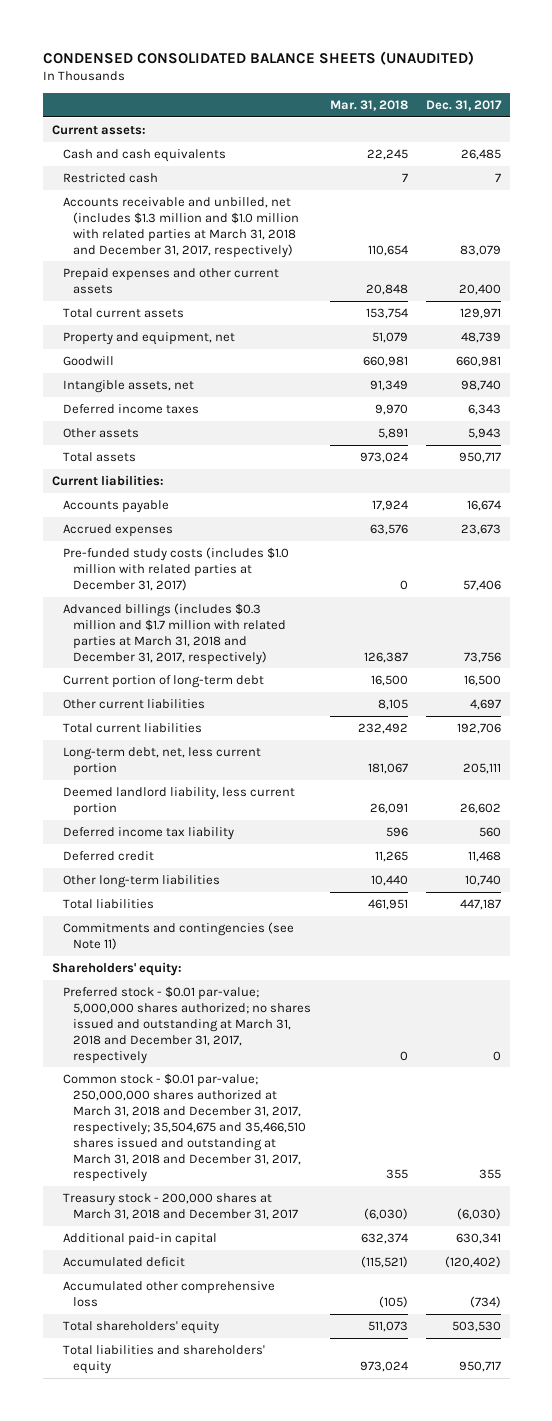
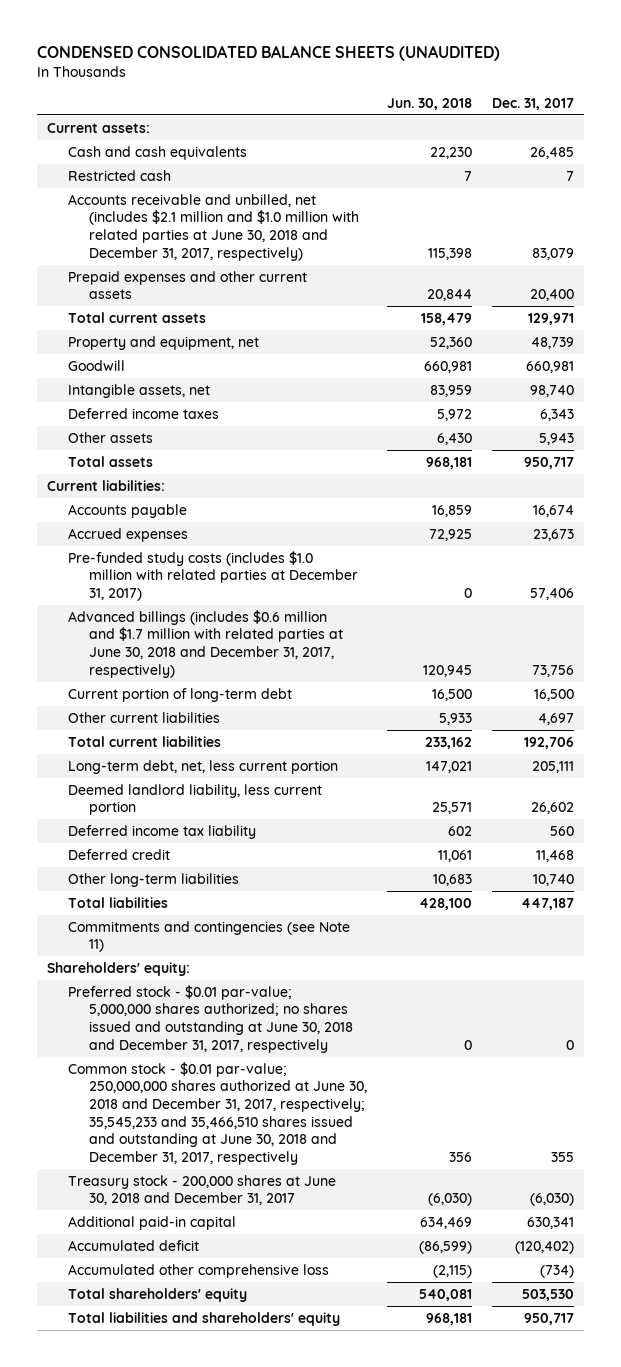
- | Mar. 31, 2018 | Dec. 31, 2017
+ | Jun. 30, 2018 | Dec. 31, 2017
- Accounts receivable and unbilled, net (includes $1.3 million and $1.0 million with related parties at March 31, 2018 and December 31, 2017, respectively) | 110,654 | 83,079
+ Accounts receivable and unbilled, net (includes $2.1 million and $1.0 million with related parties at June 30, 2018 and December 31, 2017, respectively) | 115,398 | 83,079
- Advanced billings (includes $0.3 million and $1.7 million with related parties at March 31, 2018 and December 31, 2017, respectively) | 126,387 | 73,756
+ Advanced billings (includes $0.6 million and $1.7 million with related parties at June 30, 2018 and December 31, 2017, respectively) | 120,945 | 73,756
- Preferred stock - $0.01 par-value; 5,000,000 shares authorized; no shares issued and outstanding at March 31, 2018 and December 31, 2017, respectively | 0 | 0
- Common stock - $0.01 par-value; 250,000,000 shares authorized at March 31, 2018 and December 31, 2017, respectively; 35,504,675 and 35,466,510 shares issued and outstanding at March 31, 2018 and December 31, 2017, respectively | 355 | 355
- Treasury stock - 200,000 shares at March 31, 2018 and December 31, 2017 | (6,030) | (6,030)
+ Preferred stock - $0.01 par-value; 5,000,000 shares authorized; no shares issued and outstanding at June 30, 2018 and December 31, 2017, respectively | 0 | 0
+ Common stock - $0.01 par-value; 250,000,000 shares authorized at June 30, 2018 and December 31, 2017, respectively; 35,545,233 and 35,466,510 shares issued and outstanding at June 30, 2018 and December 31, 2017, respectively | 356 | 355
+ Treasury stock - 200,000 shares at June 30, 2018 and December 31, 2017 | (6,030) | (6,030)

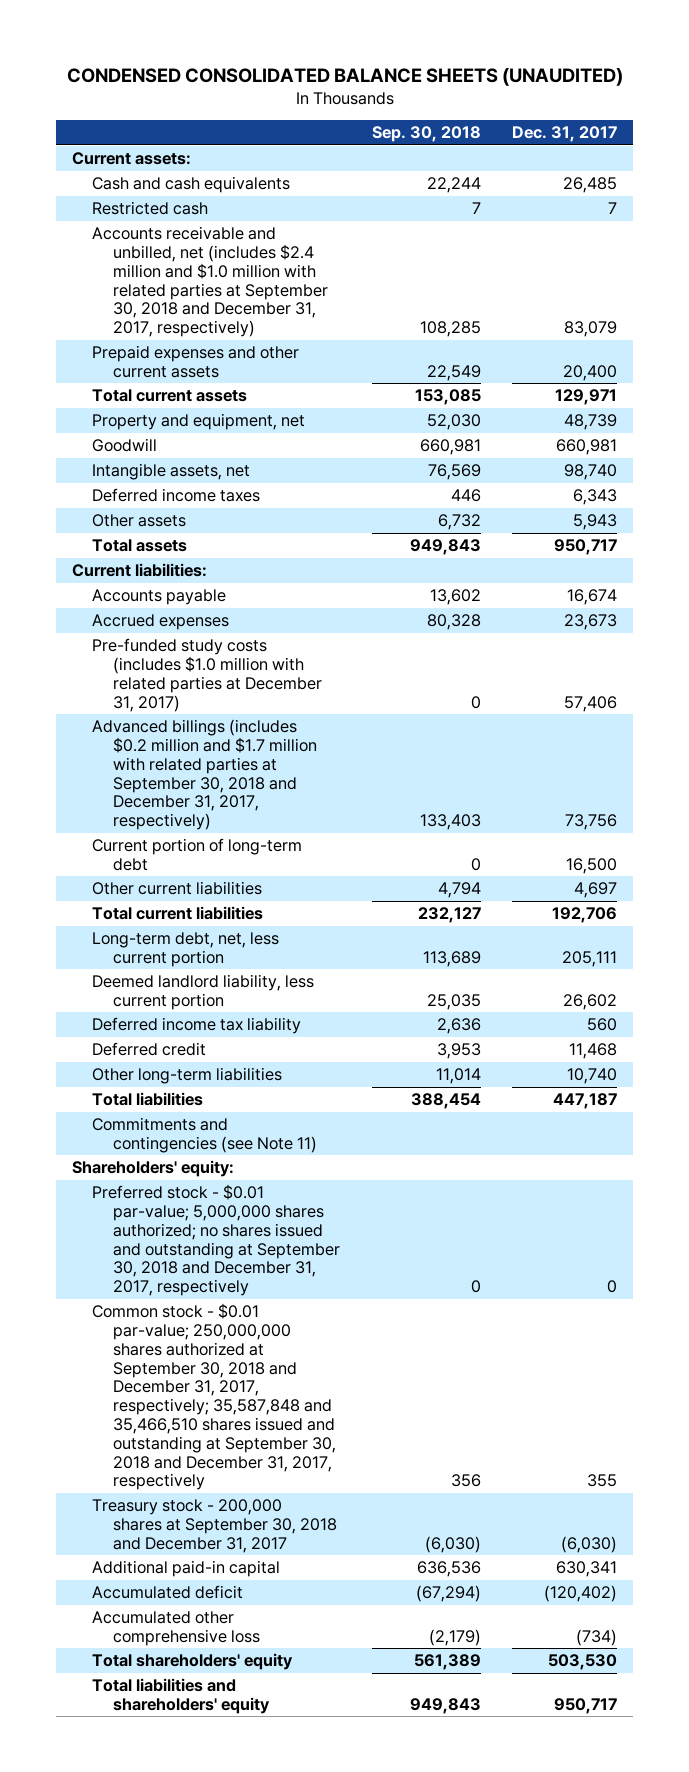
- | Jun. 30, 2018 | Dec. 31, 2017
+ | Sep. 30, 2018 | Dec. 31, 2017
- Accounts receivable and unbilled, net (includes $2.1 million and $1.0 million with related parties at June 30, 2018 and December 31, 2017, respectively) | 115,398 | 83,079
+ Accounts receivable and unbilled, net (includes $2.4 million and $1.0 million with related parties at September 30, 2018 and December 31, 2017, respectively) | 108,285 | 83,079
- Advanced billings (includes $0.6 million and $1.7 million with related parties at June 30, 2018 and December 31, 2017, respectively) | 120,945 | 73,756
+ Advanced billings (includes $0.2 million and $1.7 million with related parties at September 30, 2018 and December 31, 2017, respectively) | 133,403 | 73,756
- Preferred stock - $0.01 par-value; 5,000,000 shares authorized; no shares issued and outstanding at June 30, 2018 and December 31, 2017, respectively | 0 | 0
- Common stock - $0.01 par-value; 250,000,000 shares authorized at June 30, 2018 and December 31, 2017, respectively; 35,545,233 and 35,466,510 shares issued and outstanding at June 30, 2018 and December 31, 2017, respectively | 356 | 355
- Treasury stock - 200,000 shares at June 30, 2018 and December 31, 2017 | (6,030) | (6,030)
+ Preferred stock - $0.01 par-value; 5,000,000 shares authorized; no shares issued and outstanding at September 30, 2018 and December 31, 2017, respectively | 0 | 0
+ Common stock - $0.01 par-value; 250,000,000 shares authorized at September 30, 2018 and December 31, 2017, respectively; 35,587,848 and 35,466,510 shares issued and outstanding at September 30, 2018 and December 31, 2017, respectively | 356 | 355
+ Treasury stock - 200,000 shares at September 30, 2018 and December 31, 2017 | (6,030) | (6,030)

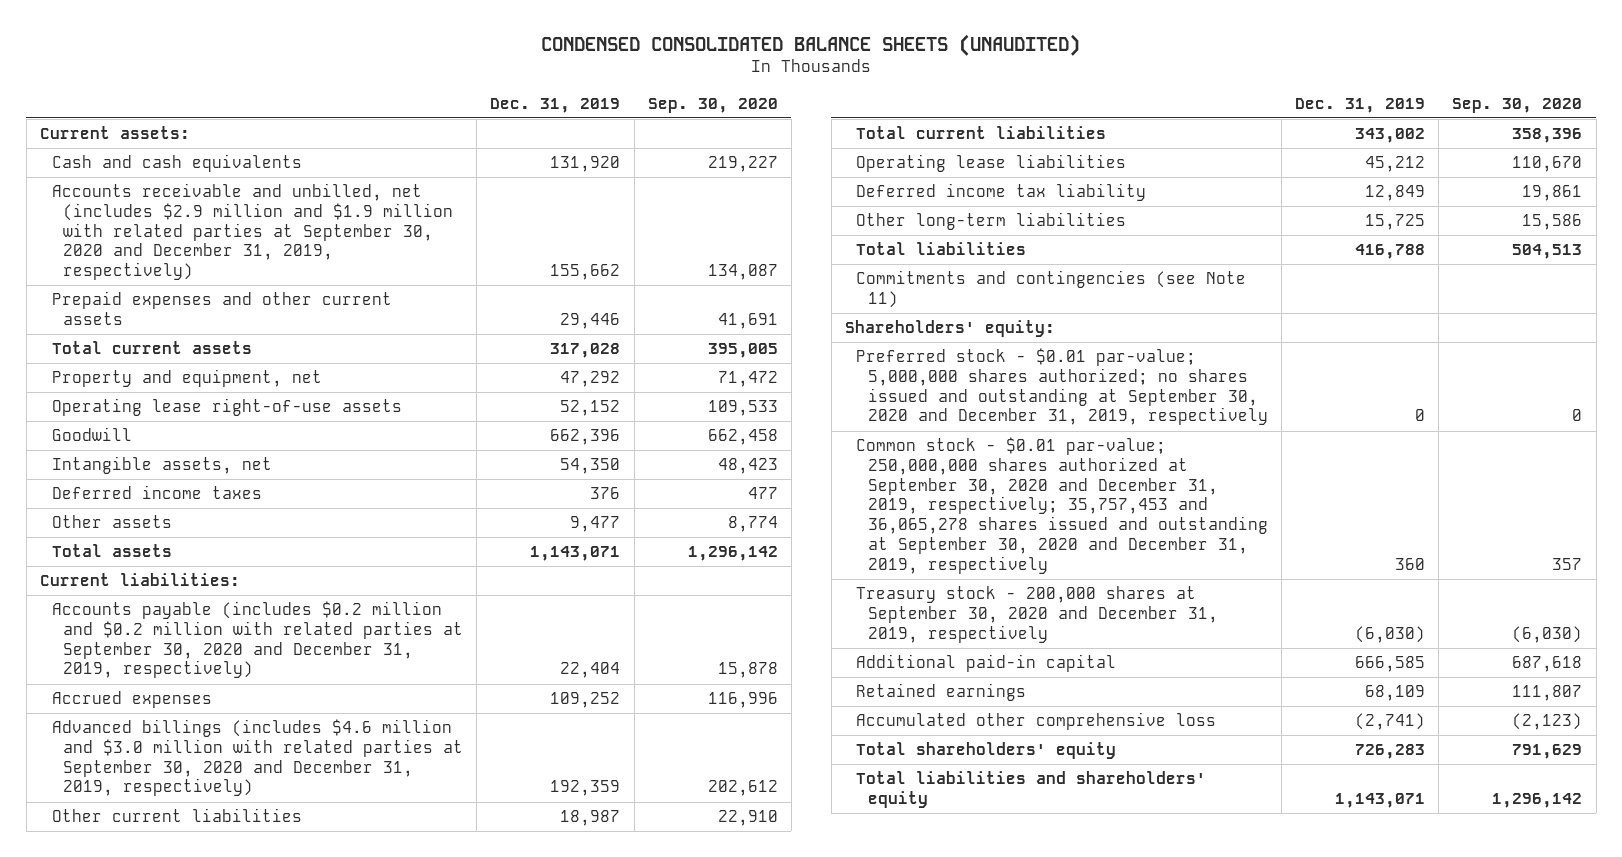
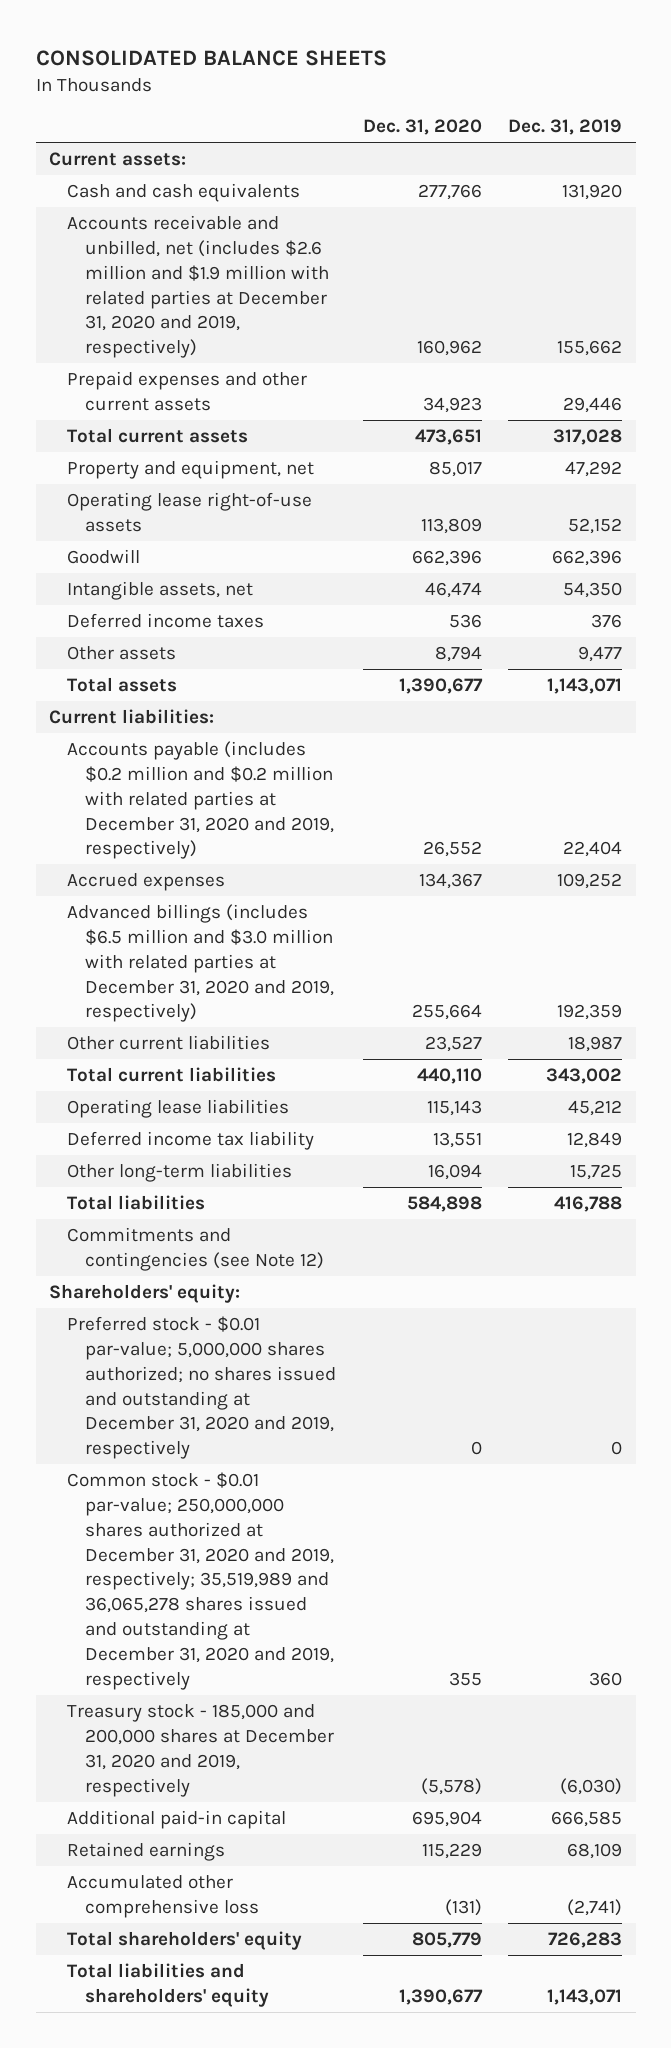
- CONDENSED CONSOLIDATED BALANCE SHEETS (UNAUDITED)
+ CONSOLIDATED BALANCE SHEETS
- | Dec. 31, 2019 | Sep. 30, 2020
+ | Dec. 31, 2020 | Dec. 31, 2019
- Accounts receivable and unbilled, net (includes $2.9 million and $1.9 million with related parties at September 30, 2020 and December 31, 2019, respectively) | 155,662 | 134,087
+ Accounts receivable and unbilled, net (includes $2.6 million and $1.9 million with related parties at December 31, 2020 and 2019, respectively) | 160,962 | 155,662
- Accounts payable (includes $0.2 million and $0.2 million with related parties at September 30, 2020 and December 31, 2019, respectively) | 22,404 | 15,878
+ Accounts payable (includes $0.2 million and $0.2 million with related parties at December 31, 2020 and 2019, respectively) | 26,552 | 22,404
- Advanced billings (includes $4.6 million and $3.0 million with related parties at September 30, 2020 and December 31, 2019, respectively) | 192,359 | 202,612
+ Advanced billings (includes $6.5 million and $3.0 million with related parties at December 31, 2020 and 2019, respectively) | 255,664 | 192,359
- Commitments and contingencies (see Note 11)
+ Commitments and contingencies (see Note 12)
- Preferred stock - $0.01 par-value; 5,000,000 shares authorized; no shares issued and outstanding at September 30, 2020 and December 31, 2019, respectively | 0 | 0
- Common stock - $0.01 par-value; 250,000,000 shares authorized at September 30, 2020 and December 31, 2019, respectively; 35,757,453 and 36,065,278 shares issued and outstanding at September 30, 2020 and December 31, 2019, respectively | 360 | 357
- Treasury stock - 200,000 shares at September 30, 2020 and December 31, 2019, respectively | (6,030) | (6,030)
+ Preferred stock - $0.01 par-value; 5,000,000 shares authorized; no shares issued and outstanding at December 31, 2020 and 2019, respectively | 0 | 0
+ Common stock - $0.01 par-value; 250,000,000 shares authorized at December 31, 2020 and 2019, respectively; 35,519,989 and 36,065,278 shares issued and outstanding at December 31, 2020 and 2019, respectively | 355 | 360
+ Treasury stock - 185,000 and 200,000 shares at December 31, 2020 and 2019, respectively | (5,578) | (6,030)

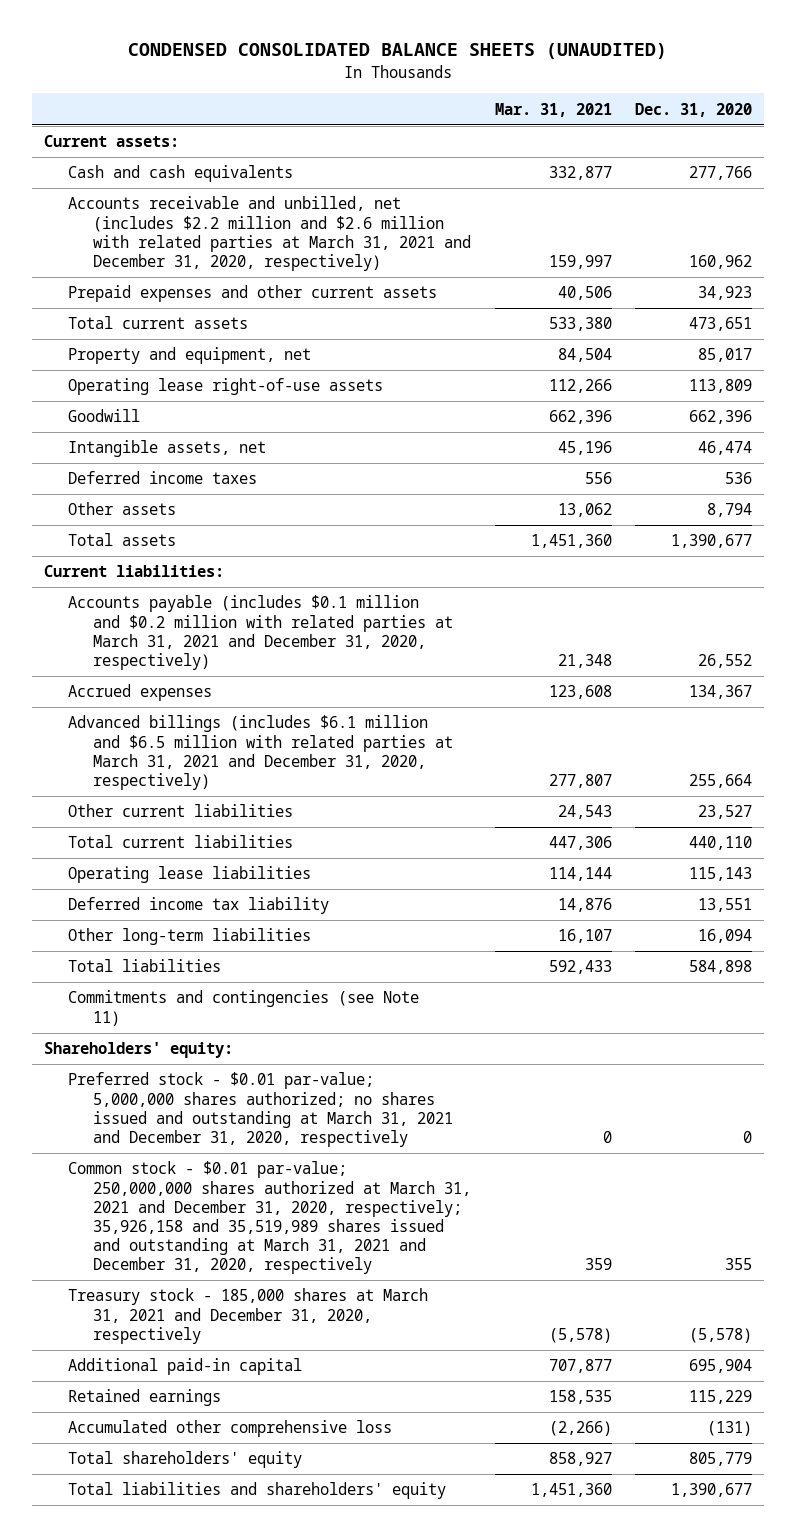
- CONSOLIDATED BALANCE SHEETS
+ CONDENSED CONSOLIDATED BALANCE SHEETS (UNAUDITED)
- | Dec. 31, 2020 | Dec. 31, 2019
+ | Mar. 31, 2021 | Dec. 31, 2020
- Accounts receivable and unbilled, net (includes $2.6 million and $1.9 million with related parties at December 31, 2020 and 2019, respectively) | 160,962 | 155,662
+ Accounts receivable and unbilled, net (includes $2.2 million and $2.6 million with related parties at March 31, 2021 and December 31, 2020, respectively) | 159,997 | 160,962
- Accounts payable (includes $0.2 million and $0.2 million with related parties at December 31, 2020 and 2019, respectively) | 26,552 | 22,404
+ Accounts payable (includes $0.1 million and $0.2 million with related parties at March 31, 2021 and December 31, 2020, respectively) | 21,348 | 26,552
- Advanced billings (includes $6.5 million and $3.0 million with related parties at December 31, 2020 and 2019, respectively) | 255,664 | 192,359
+ Advanced billings (includes $6.1 million and $6.5 million with related parties at March 31, 2021 and December 31, 2020, respectively) | 277,807 | 255,664
- Commitments and contingencies (see Note 12)
+ Commitments and contingencies (see Note 11)
- Preferred stock - $0.01 par-value; 5,000,000 shares authorized; no shares issued and outstanding at December 31, 2020 and 2019, respectively | 0 | 0
- Common stock - $0.01 par-value; 250,000,000 shares authorized at December 31, 2020 and 2019, respectively; 35,519,989 and 36,065,278 shares issued and outstanding at December 31, 2020 and 2019, respectively | 355 | 360
- Treasury stock - 185,000 and 200,000 shares at December 31, 2020 and 2019, respectively | (5,578) | (6,030)
+ Preferred stock - $0.01 par-value; 5,000,000 shares authorized; no shares issued and outstanding at March 31, 2021 and December 31, 2020, respectively | 0 | 0
+ Common stock - $0.01 par-value; 250,000,000 shares authorized at March 31, 2021 and December 31, 2020, respectively; 35,926,158 and 35,519,989 shares issued and outstanding at March 31, 2021 and December 31, 2020, respectively | 359 | 355
+ Treasury stock - 185,000 shares at March 31, 2021 and December 31, 2020, respectively | (5,578) | (5,578)

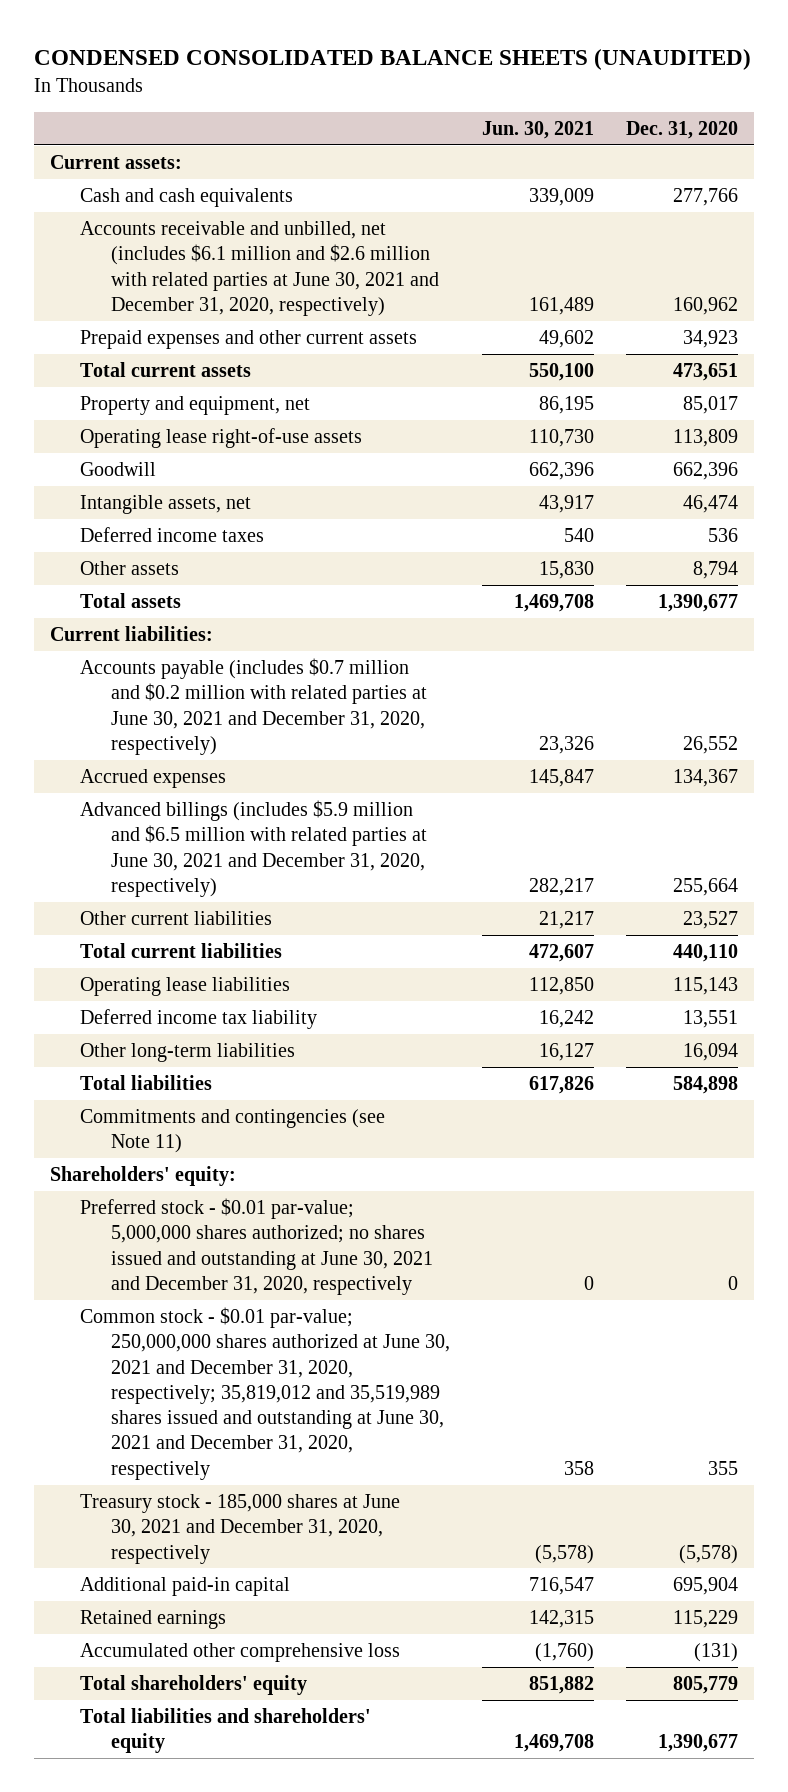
- | Mar. 31, 2021 | Dec. 31, 2020
+ | Jun. 30, 2021 | Dec. 31, 2020
- Accounts receivable and unbilled, net (includes $2.2 million and $2.6 million with related parties at March 31, 2021 and December 31, 2020, respectively) | 159,997 | 160,962
+ Accounts receivable and unbilled, net (includes $6.1 million and $2.6 million with related parties at June 30, 2021 and December 31, 2020, respectively) | 161,489 | 160,962
- Accounts payable (includes $0.1 million and $0.2 million with related parties at March 31, 2021 and December 31, 2020, respectively) | 21,348 | 26,552
+ Accounts payable (includes $0.7 million and $0.2 million with related parties at June 30, 2021 and December 31, 2020, respectively) | 23,326 | 26,552
- Advanced billings (includes $6.1 million and $6.5 million with related parties at March 31, 2021 and December 31, 2020, respectively) | 277,807 | 255,664
+ Advanced billings (includes $5.9 million and $6.5 million with related parties at June 30, 2021 and December 31, 2020, respectively) | 282,217 | 255,664
- Preferred stock - $0.01 par-value; 5,000,000 shares authorized; no shares issued and outstanding at March 31, 2021 and December 31, 2020, respectively | 0 | 0
- Common stock - $0.01 par-value; 250,000,000 shares authorized at March 31, 2021 and December 31, 2020, respectively; 35,926,158 and 35,519,989 shares issued and outstanding at March 31, 2021 and December 31, 2020, respectively | 359 | 355
- Treasury stock - 185,000 shares at March 31, 2021 and December 31, 2020, respectively | (5,578) | (5,578)
+ Preferred stock - $0.01 par-value; 5,000,000 shares authorized; no shares issued and outstanding at June 30, 2021 and December 31, 2020, respectively | 0 | 0
+ Common stock - $0.01 par-value; 250,000,000 shares authorized at June 30, 2021 and December 31, 2020, respectively; 35,819,012 and 35,519,989 shares issued and outstanding at June 30, 2021 and December 31, 2020, respectively | 358 | 355
+ Treasury stock - 185,000 shares at June 30, 2021 and December 31, 2020, respectively | (5,578) | (5,578)

